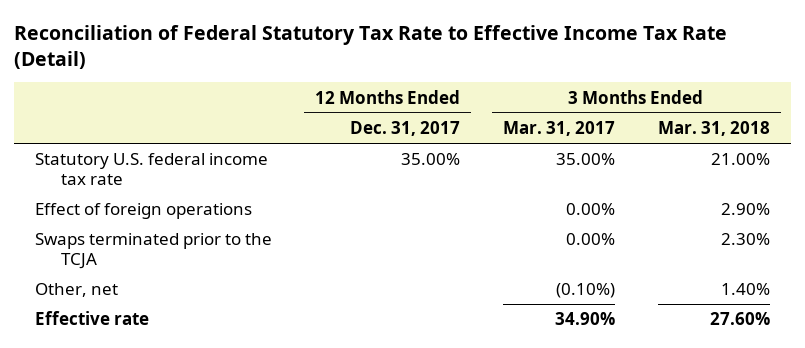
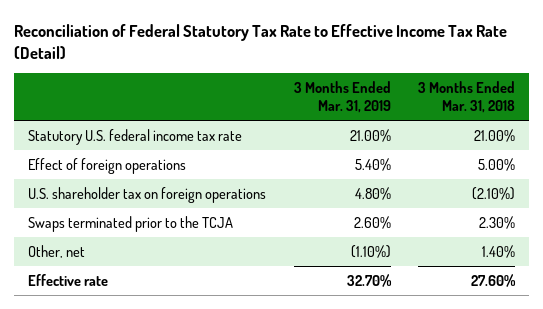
- | 12 Months Ended Dec. 31, 2017 | 3 Months Ended Mar. 31, 2017 | 3 Months Ended Mar. 31, 2018
+ | 3 Months Ended Mar. 31, 2019 | 3 Months Ended Mar. 31, 2018
- Effect of foreign operations | | 0.00% | 2.90%
+ Effect of foreign operations | 5.40% | 5.00%
+ U.S. shareholder tax on foreign operations | 4.80% | (2.10%)

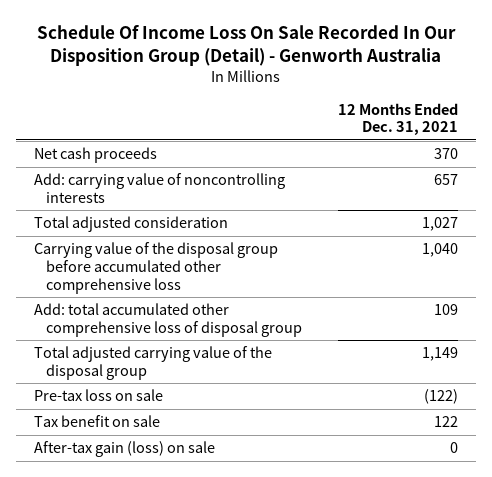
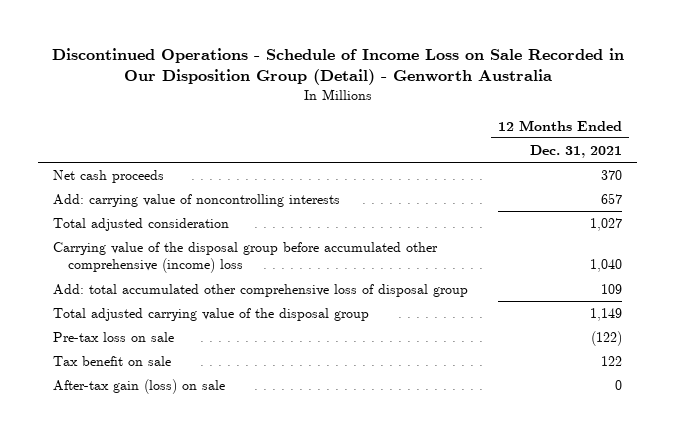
- Schedule Of Income Loss On Sale Recorded In Our Disposition Group (Detail) - Genworth Australia
+ Discontinued Operations - Schedule of Income Loss on Sale Recorded in Our Disposition Group (Detail) - Genworth Australia
- Carrying value of the disposal group before accumulated other comprehensive loss | 1,040
+ Carrying value of the disposal group before accumulated other comprehensive (income) loss | 1,040

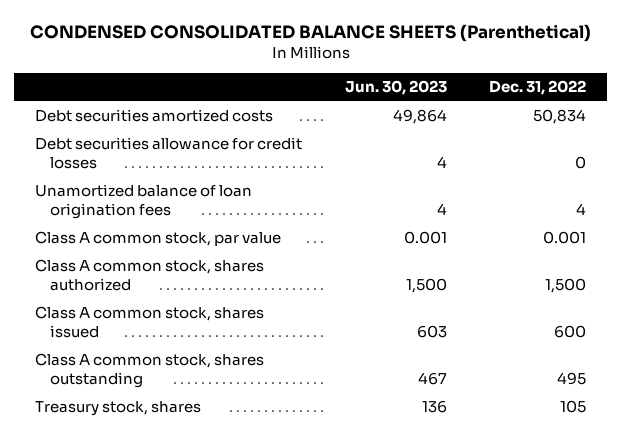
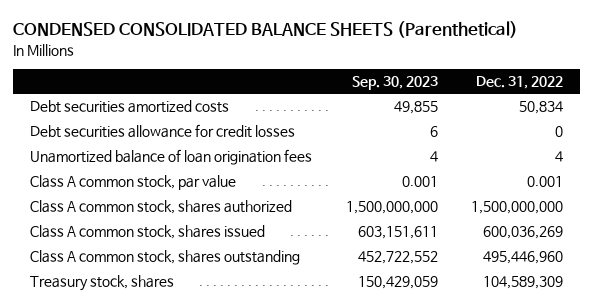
- | Jun. 30, 2023 | Dec. 31, 2022
+ | Sep. 30, 2023 | Dec. 31, 2022
- Class A common stock, shares authorized | 1,500 | 1,500
- Class A common stock, shares issued | 603 | 600
- Class A common stock, shares outstanding | 467 | 495
- Treasury stock, shares | 136 | 105
+ Class A common stock, shares authorized | 1,500,000,000 | 1,500,000,000
+ Class A common stock, shares issued | 603,151,611 | 600,036,269
+ Class A common stock, shares outstanding | 452,722,552 | 495,446,960
+ Treasury stock, shares | 150,429,059 | 104,589,309

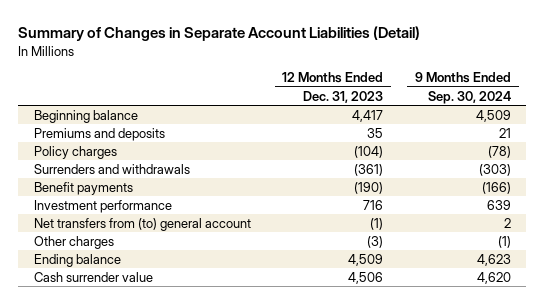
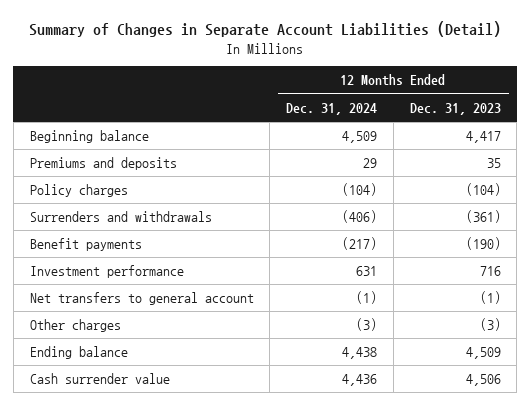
- | 12 Months Ended Dec. 31, 2023 | 9 Months Ended Sep. 30, 2024
+ | 12 Months Ended Dec. 31, 2024 | 12 Months Ended Dec. 31, 2023
- Net transfers from (to) general account | (1) | 2
+ Net transfers to general account | (1) | (1)

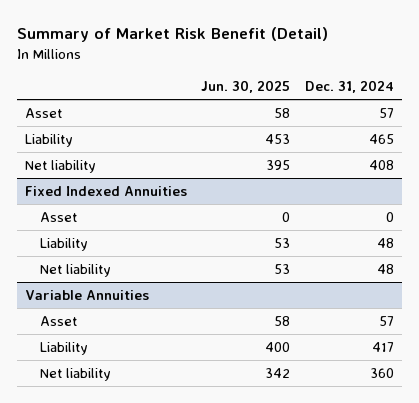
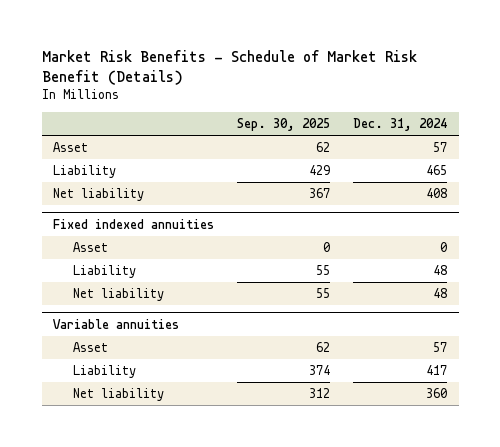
- Summary of Market Risk Benefit (Detail)
+ Market Risk Benefits - Schedule of Market Risk Benefit (Details)
- | Jun. 30, 2025 | Dec. 31, 2024
+ | Sep. 30, 2025 | Dec. 31, 2024
- Fixed Indexed Annuities
+ Fixed indexed annuities
- Variable Annuities
+ Variable annuities

